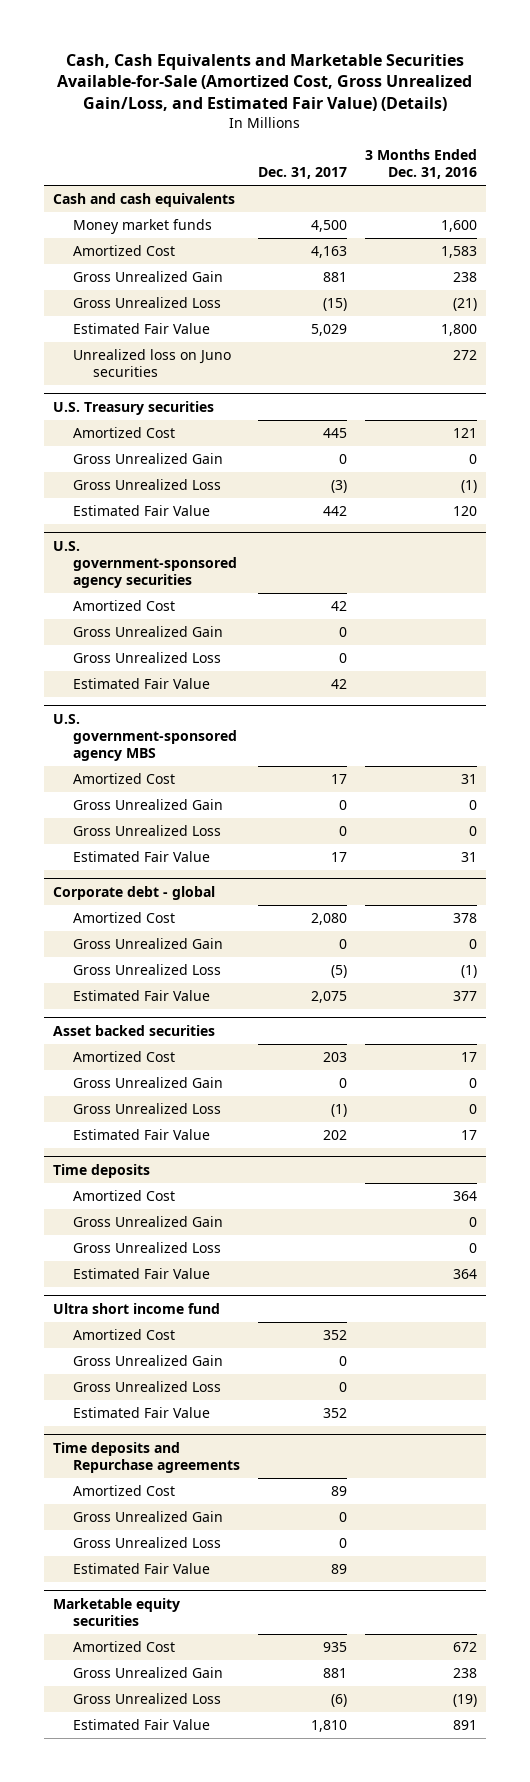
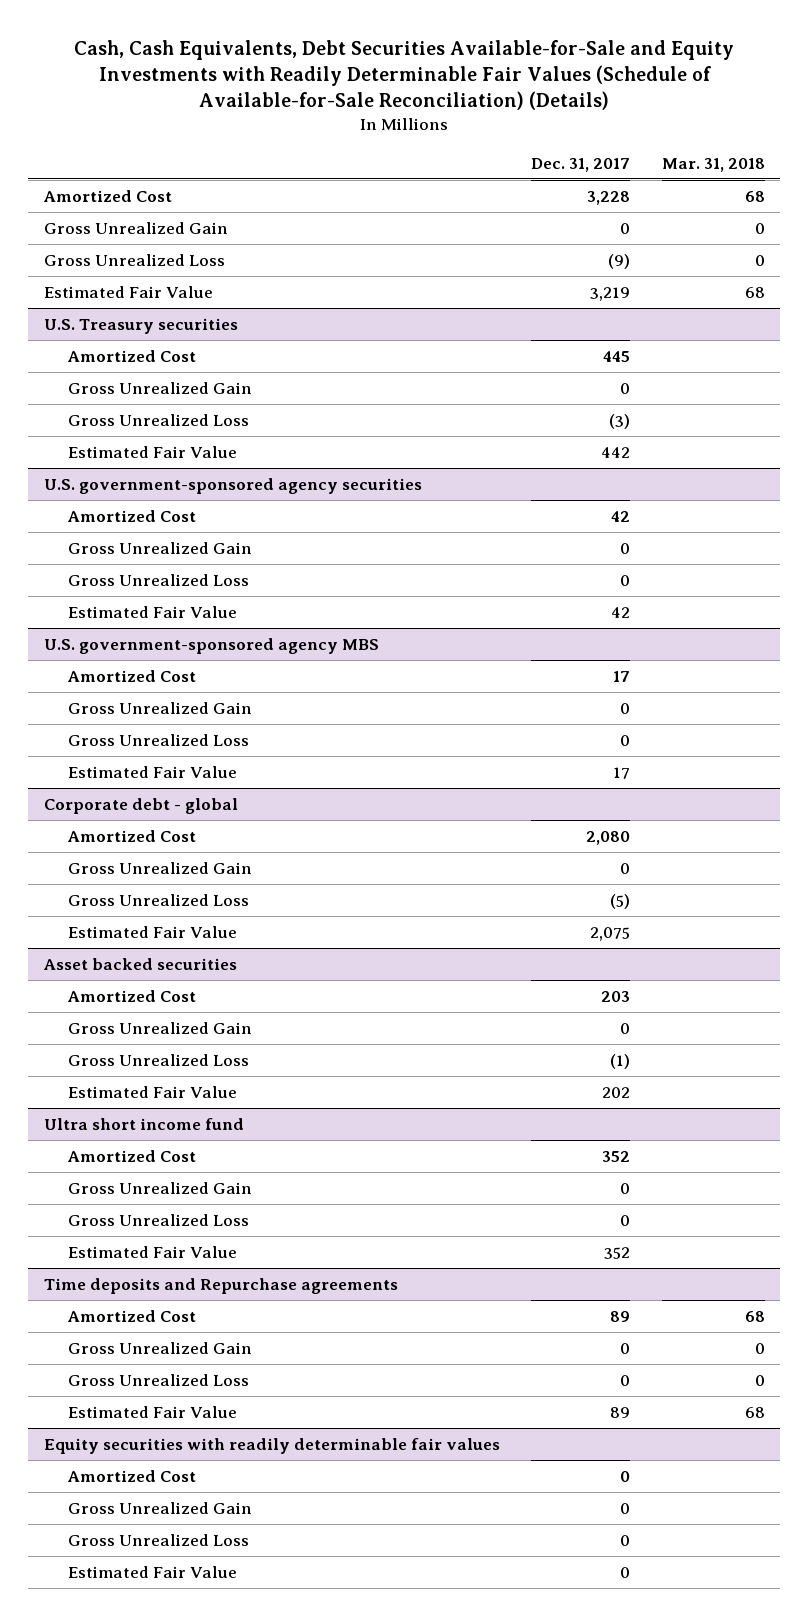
- Cash, Cash Equivalents and Marketable Securities Available-for-Sale (Amortized Cost, Gross Unrealized Gain/Loss, and Estimated Fair Value) (Details)
+ Cash, Cash Equivalents, Debt Securities Available-for-Sale and Equity Investments with Readily Determinable Fair Values (Schedule of Available-for-Sale Reconciliation) (Details)
- | Dec. 31, 2017 | 3 Months Ended Dec. 31, 2016
+ | Dec. 31, 2017 | Mar. 31, 2018
- Cash and cash equivalents
- Money market funds | 4,500 | 1,600
- Amortized Cost | 4,163 | 1,583
- Gross Unrealized Gain | 881 | 238
- Gross Unrealized Loss | (15) | (21)
- Estimated Fair Value | 5,029 | 1,800
- Unrealized loss on Juno securities | | 272
+ Amortized Cost | 3,228 | 68
+ Gross Unrealized Gain | 0 | 0
+ Gross Unrealized Loss | (9) | 0
+ Estimated Fair Value | 3,219 | 68
- Time deposits
- Amortized Cost | | 364
- Gross Unrealized Gain | | 0
- Gross Unrealized Loss | | 0
- Estimated Fair Value | | 364
- Marketable equity securities
- Amortized Cost | 935 | 672
- Gross Unrealized Gain | 881 | 238
- Gross Unrealized Loss | (6) | (19)
- Estimated Fair Value | 1,810 | 891
+ Equity securities with readily determinable fair values
+ Amortized Cost | 0 |
+ Gross Unrealized Gain | 0 |
+ Gross Unrealized Loss | 0 |
+ Estimated Fair Value | 0 |

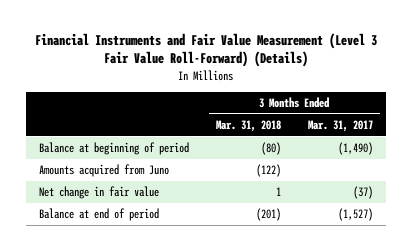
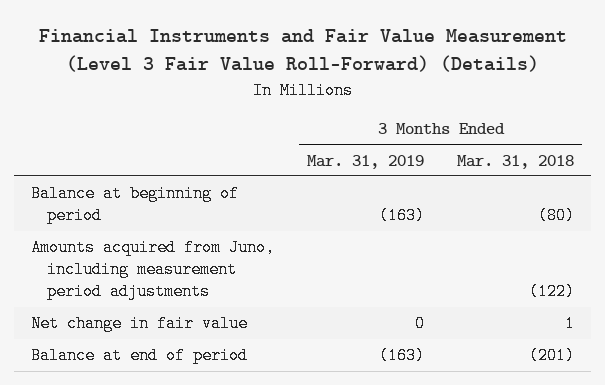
- | 3 Months Ended Mar. 31, 2018 | 3 Months Ended Mar. 31, 2017
+ | 3 Months Ended Mar. 31, 2019 | 3 Months Ended Mar. 31, 2018
- Amounts acquired from Juno | (122) |
+ Amounts acquired from Juno, including measurement period adjustments | | (122)

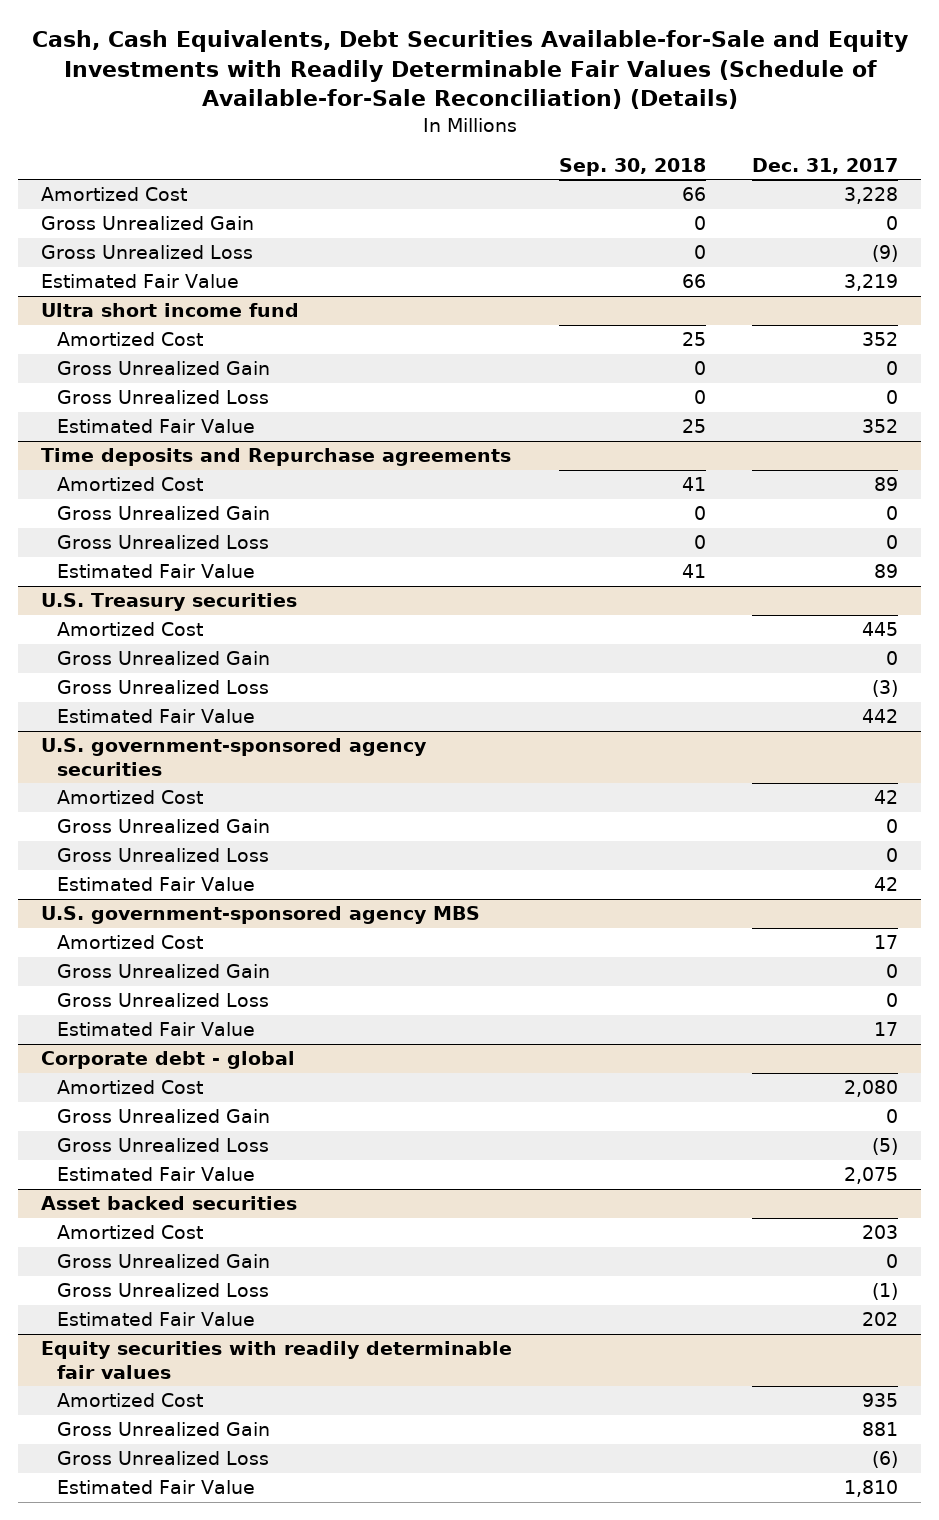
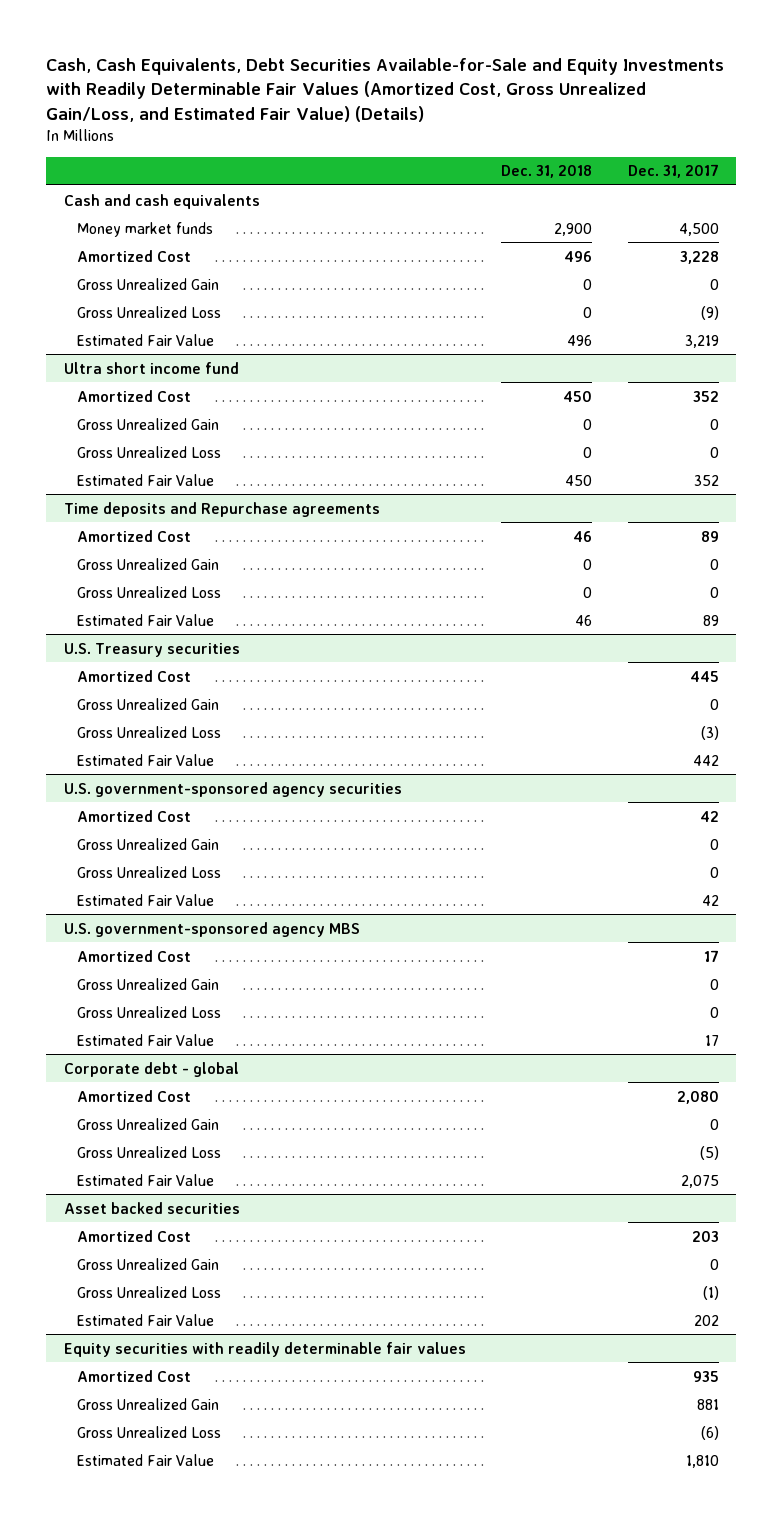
- Cash, Cash Equivalents, Debt Securities Available-for-Sale and Equity Investments with Readily Determinable Fair Values (Schedule of Available-for-Sale Reconciliation) (Details)
+ Cash, Cash Equivalents, Debt Securities Available-for-Sale and Equity Investments with Readily Determinable Fair Values (Amortized Cost, Gross Unrealized Gain/Loss, and Estimated Fair Value) (Details)
- | Sep. 30, 2018 | Dec. 31, 2017
+ | Dec. 31, 2018 | Dec. 31, 2017
+ Cash and cash equivalents
+ Money market funds | 2,900 | 4,500

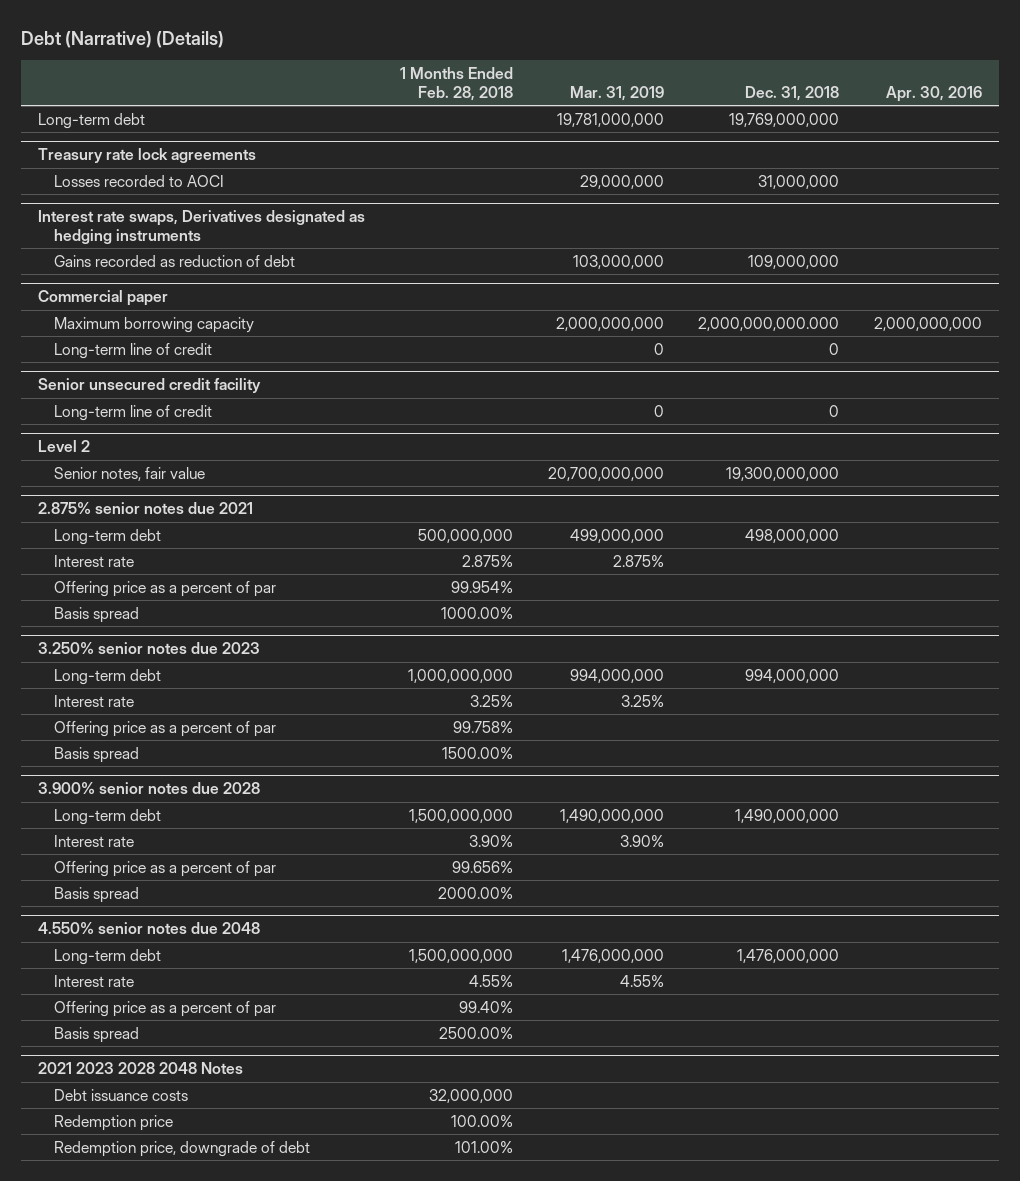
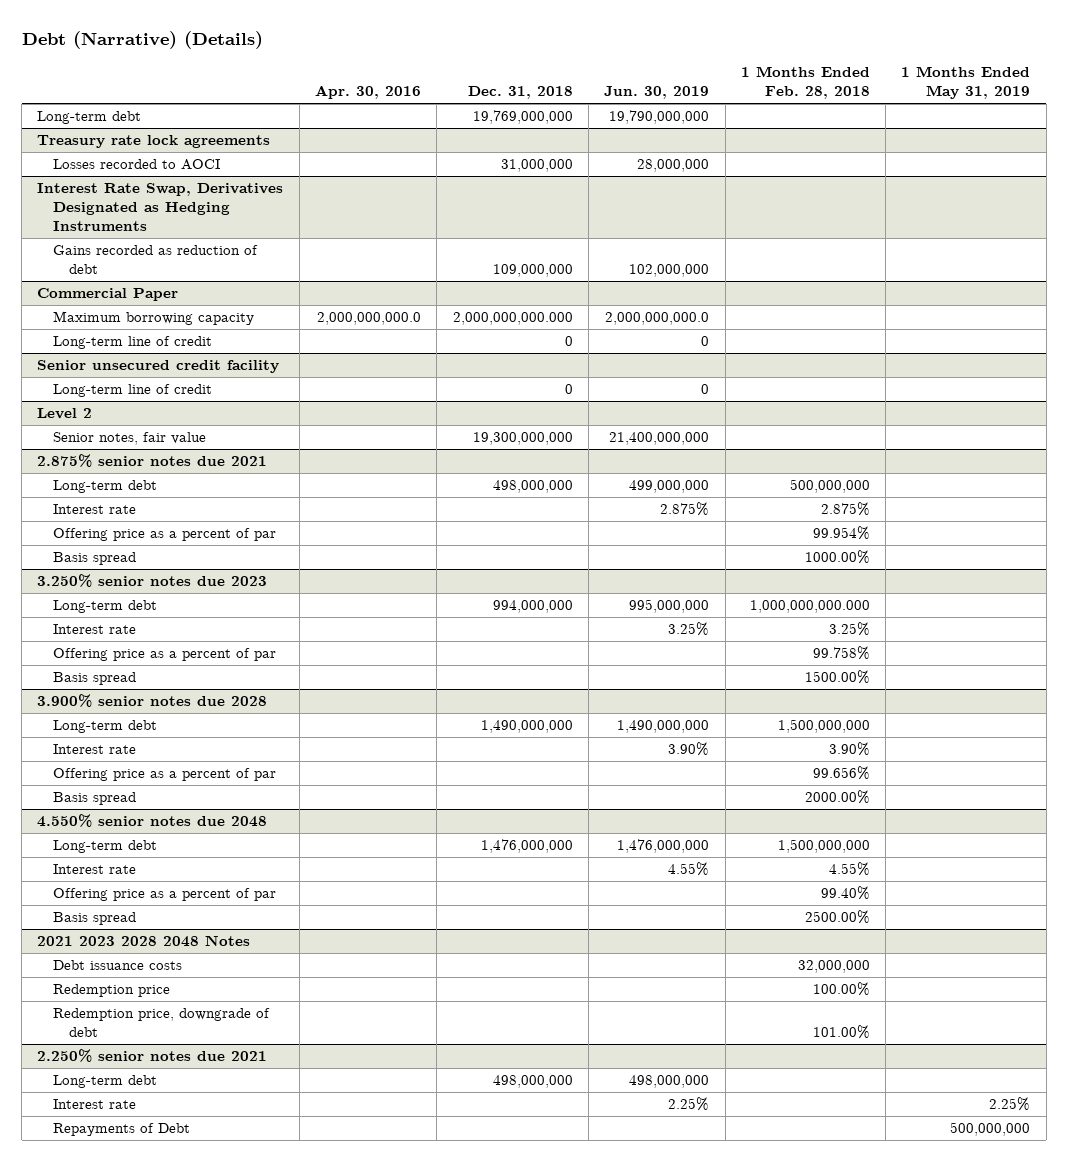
- | 1 Months Ended Feb. 28, 2018 | Mar. 31, 2019 | Dec. 31, 2018 | Apr. 30, 2016
+ | Apr. 30, 2016 | Dec. 31, 2018 | Jun. 30, 2019 | 1 Months Ended Feb. 28, 2018 | 1 Months Ended May 31, 2019
- Interest rate swaps, Derivatives designated as hedging instruments
+ Interest Rate Swap, Derivatives Designated as Hedging Instruments
- Commercial paper
- Maximum borrowing capacity | | 2,000,000,000 | 2,000,000,000.000 | 2,000,000,000
+ Commercial Paper
+ Maximum borrowing capacity | 2,000,000,000.0 | 2,000,000,000.000 | 2,000,000,000.0 | |
@ 3.250% senior notes due 2023
- Long-term debt | 1,000,000,000 | 994,000,000 | 994,000,000 |
+ Long-term debt | | 994,000,000 | 995,000,000 | 1,000,000,000.000 |
+ 2.250% senior notes due 2021
+ Long-term debt | | 498,000,000 | 498,000,000 | |
+ Interest rate | | | 2.25% | | 2.25%
+ Repayments of Debt | | | | | 500,000,000

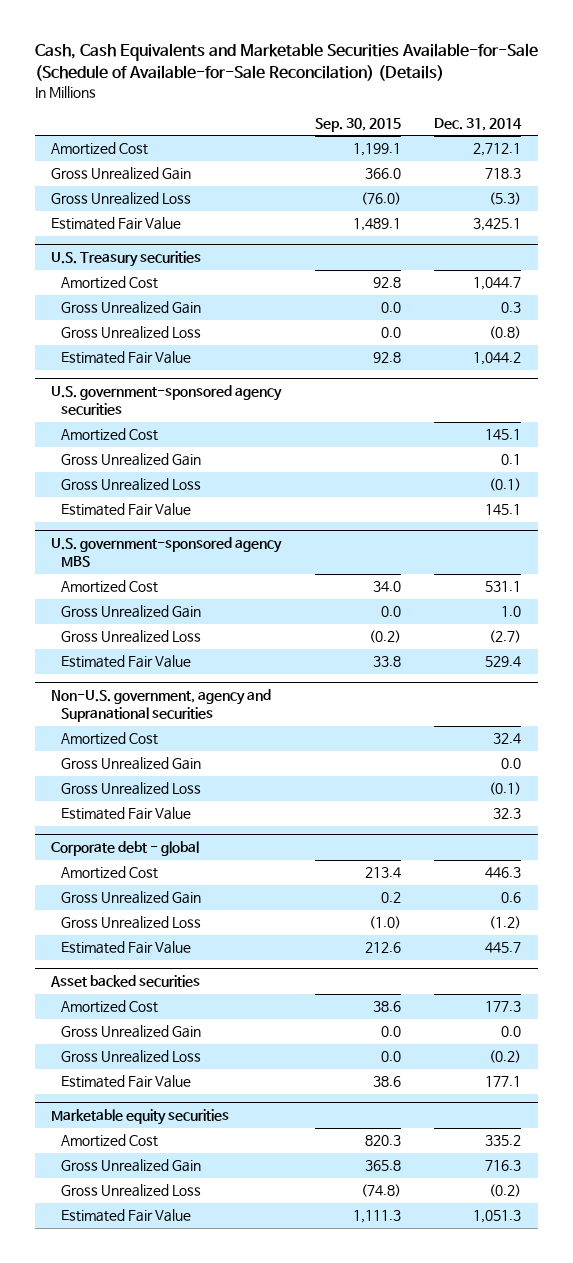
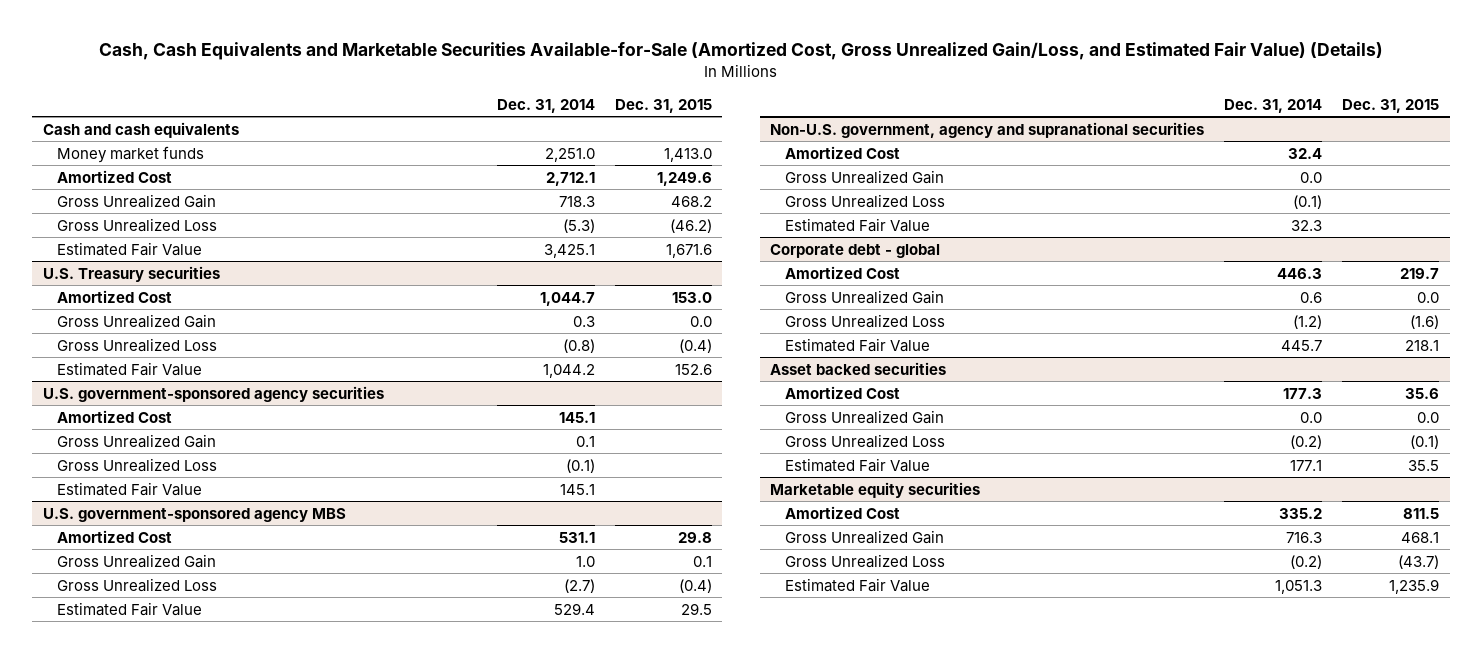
- Cash, Cash Equivalents and Marketable Securities Available-for-Sale (Schedule of Available-for-Sale Reconcilation) (Details)
+ Cash, Cash Equivalents and Marketable Securities Available-for-Sale (Amortized Cost, Gross Unrealized Gain/Loss, and Estimated Fair Value) (Details)
- | Sep. 30, 2015 | Dec. 31, 2014
+ | Dec. 31, 2014 | Dec. 31, 2015
+ Cash and cash equivalents
+ Money market funds | 2,251.0 | 1,413.0
- Non-U.S. government, agency and Supranational securities
+ Non-U.S. government, agency and supranational securities

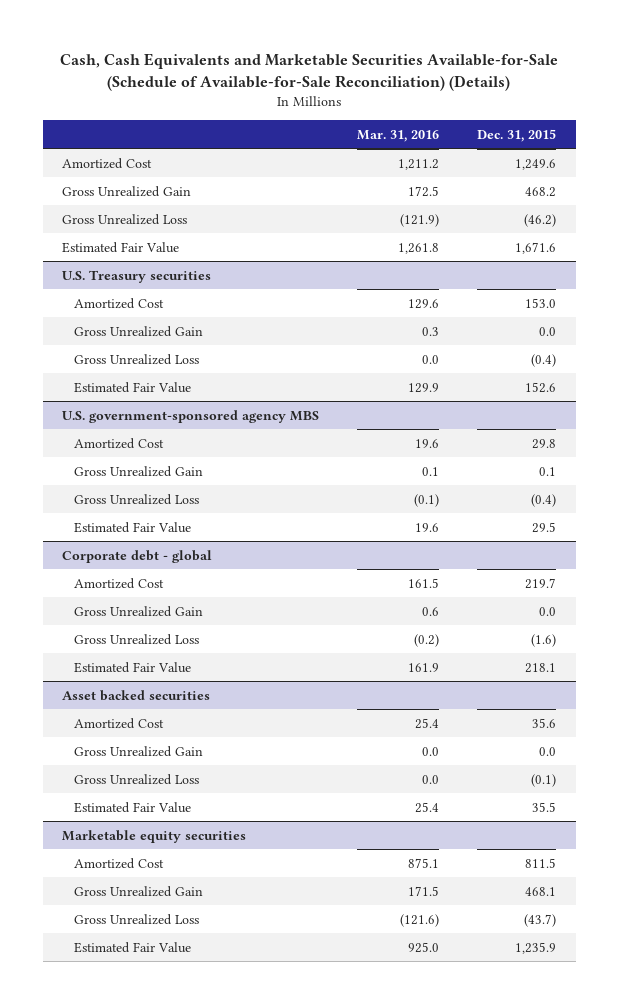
- Cash, Cash Equivalents and Marketable Securities Available-for-Sale (Amortized Cost, Gross Unrealized Gain/Loss, and Estimated Fair Value) (Details)
+ Cash, Cash Equivalents and Marketable Securities Available-for-Sale (Schedule of Available-for-Sale Reconciliation) (Details)
- | Dec. 31, 2014 | Dec. 31, 2015
+ | Mar. 31, 2016 | Dec. 31, 2015
- Cash and cash equivalents
- Money market funds | 2,251.0 | 1,413.0
- U.S. government-sponsored agency securities
- Amortized Cost | 145.1 |
- Gross Unrealized Gain | 0.1 |
- Gross Unrealized Loss | (0.1) |
- Estimated Fair Value | 145.1 |
- Non-U.S. government, agency and supranational securities
- Amortized Cost | 32.4 |
- Gross Unrealized Gain | 0.0 |
- Gross Unrealized Loss | (0.1) |
- Estimated Fair Value | 32.3 |

